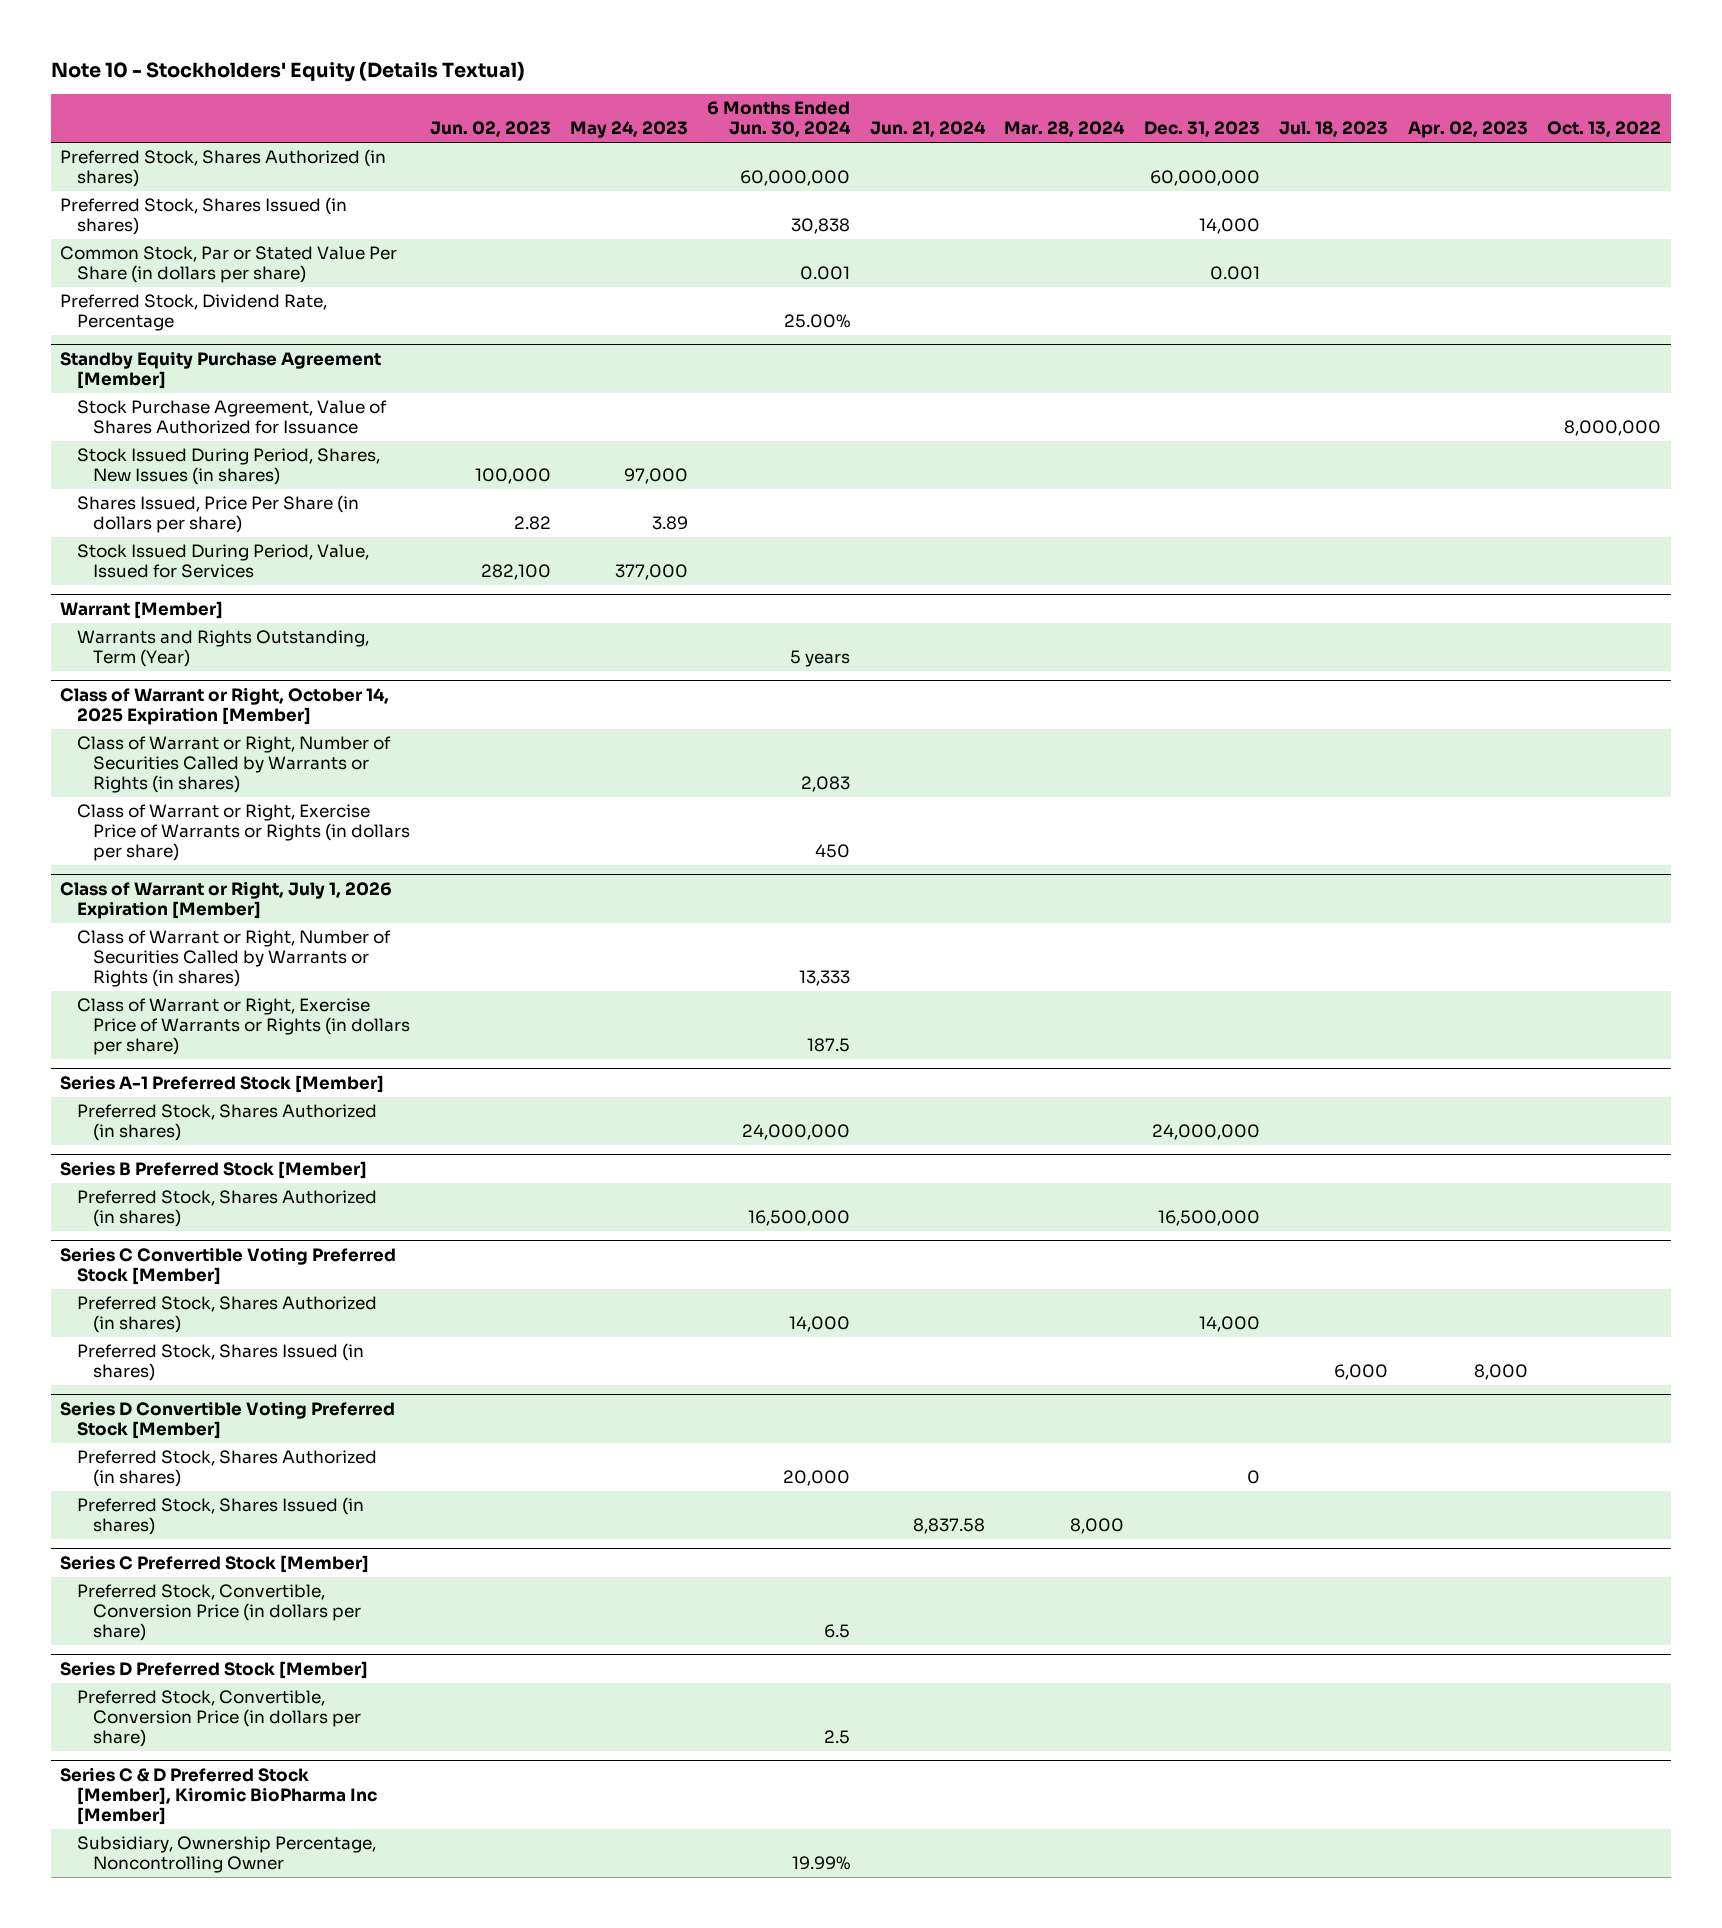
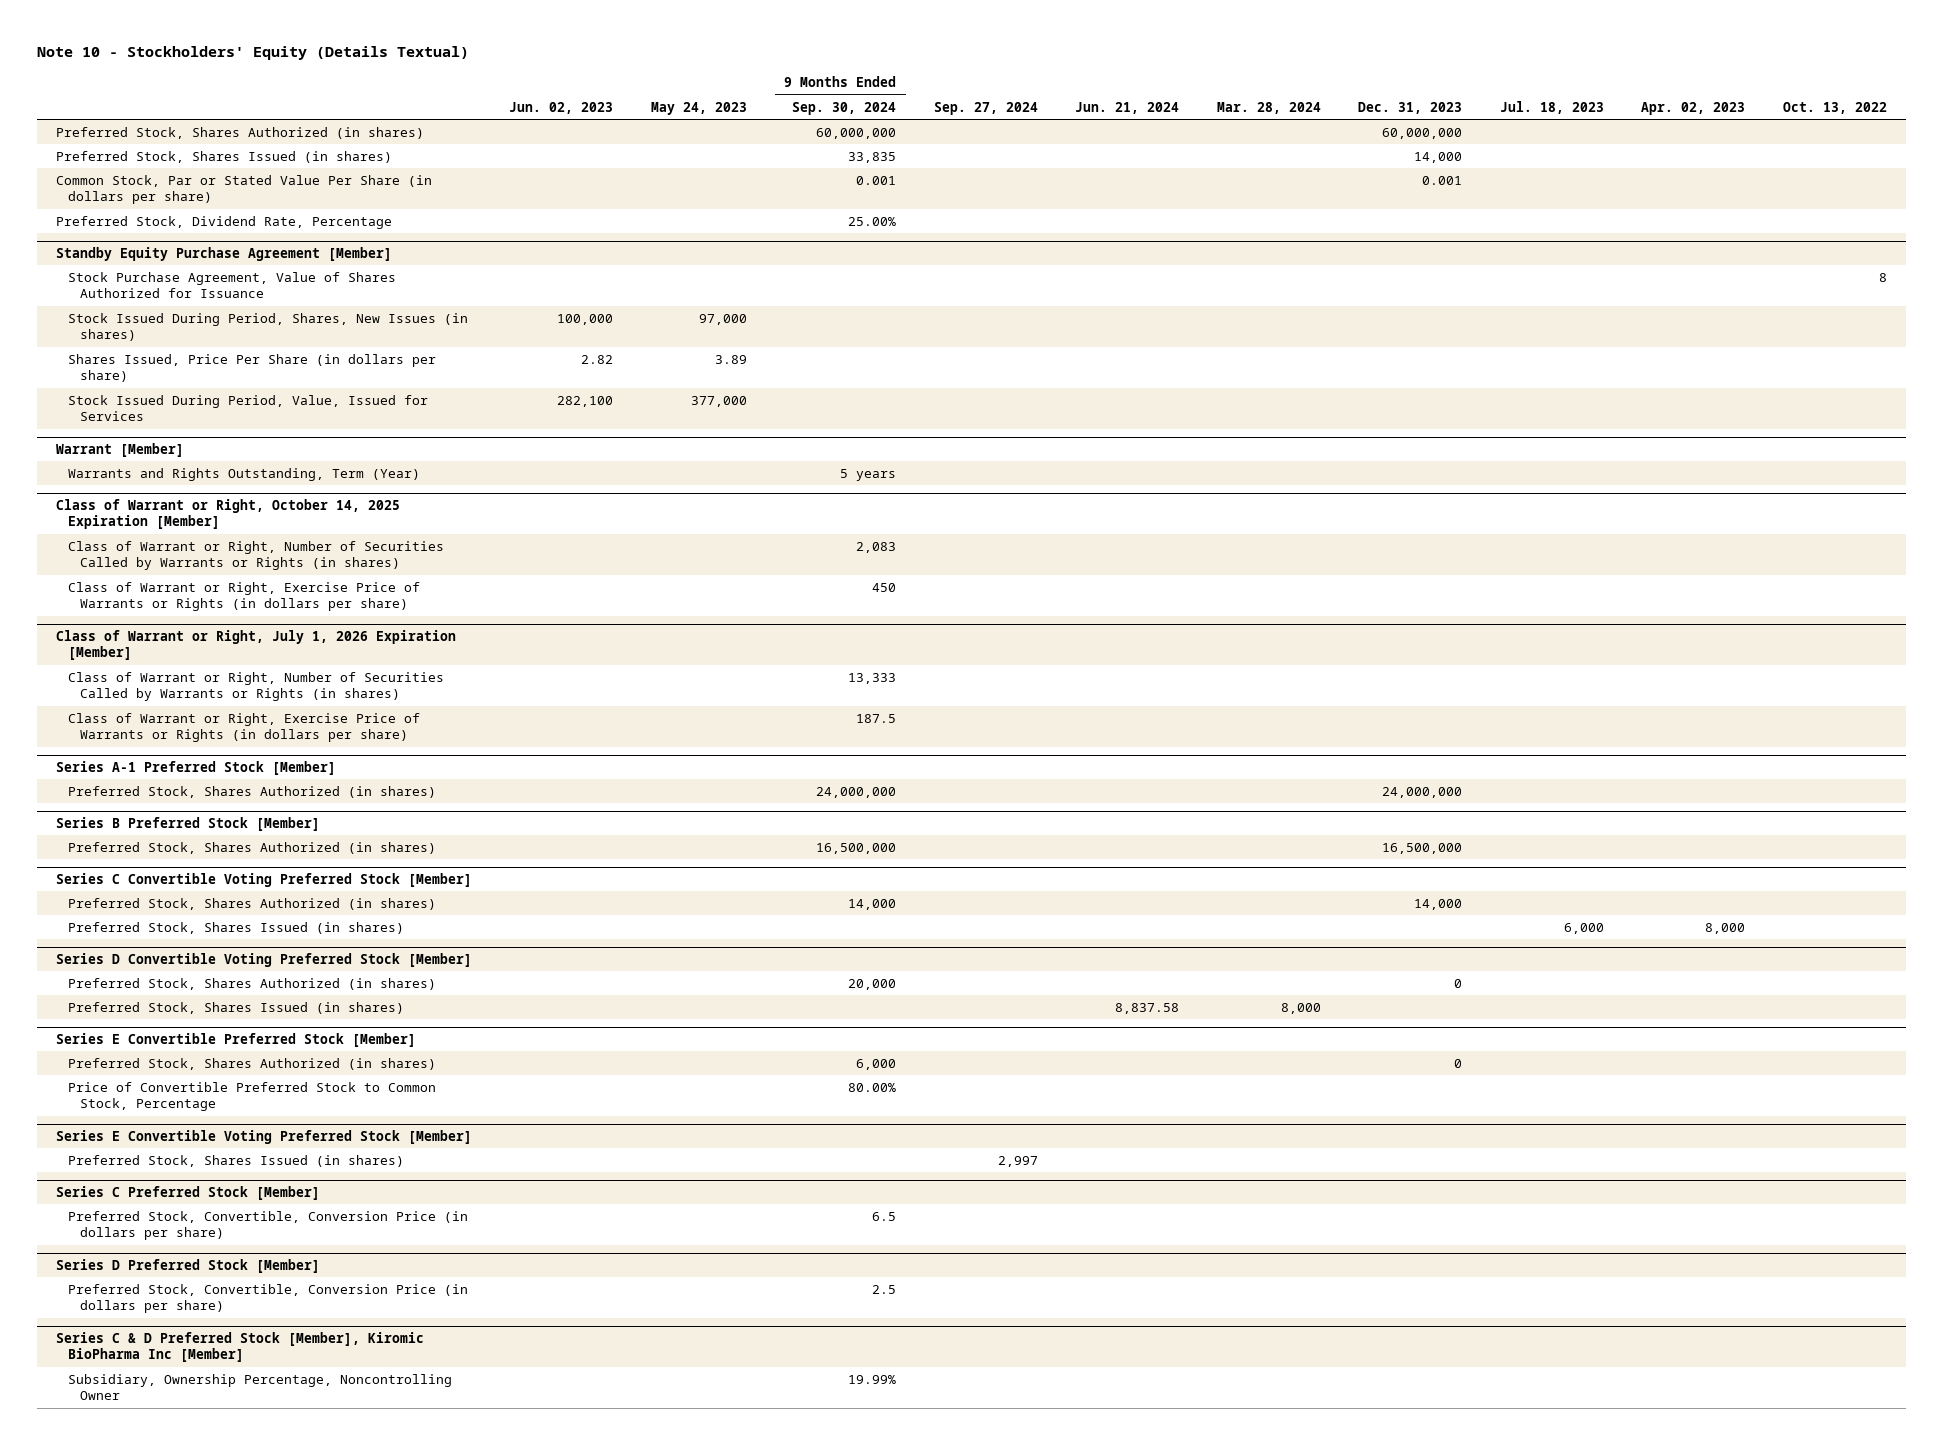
- | Jun. 02, 2023 | May 24, 2023 | 6 Months Ended Jun. 30, 2024 | Jun. 21, 2024 | Mar. 28, 2024 | Dec. 31, 2023 | Jul. 18, 2023 | Apr. 02, 2023 | Oct. 13, 2022
+ | Jun. 02, 2023 | May 24, 2023 | 9 Months Ended Sep. 30, 2024 | Sep. 27, 2024 | Jun. 21, 2024 | Mar. 28, 2024 | Dec. 31, 2023 | Jul. 18, 2023 | Apr. 02, 2023 | Oct. 13, 2022
@ Standby Equity Purchase Agreement [Member]
- Stock Purchase Agreement, Value of Shares Authorized for Issuance | | | | | | | | | 8,000,000
+ Stock Purchase Agreement, Value of Shares Authorized for Issuance | | | | | | | | | | 8
+ Series E Convertible Preferred Stock [Member]
+ Preferred Stock, Shares Authorized (in shares) | | | 6,000 | | | | 0 | | |
+ Price of Convertible Preferred Stock to Common Stock, Percentage | | | 80.00% | | | | | | |
+ Series E Convertible Voting Preferred Stock [Member]
+ Preferred Stock, Shares Issued (in shares) | | | | 2,997 | | | | | |

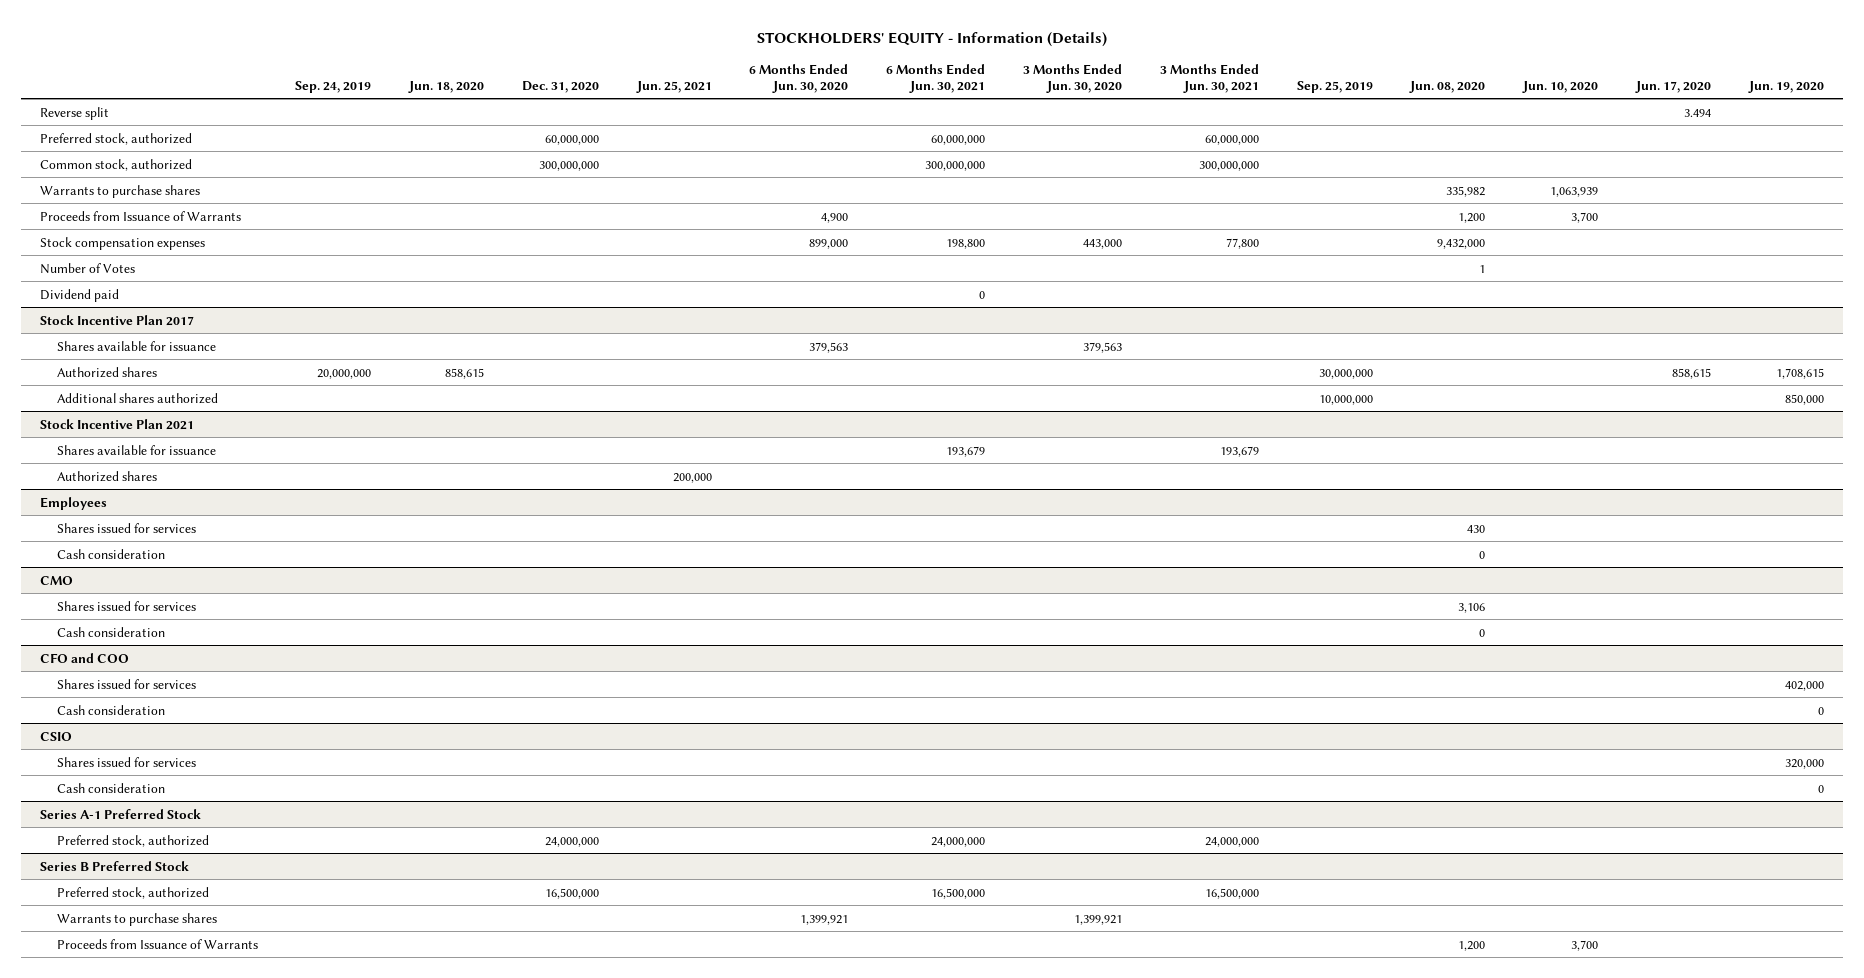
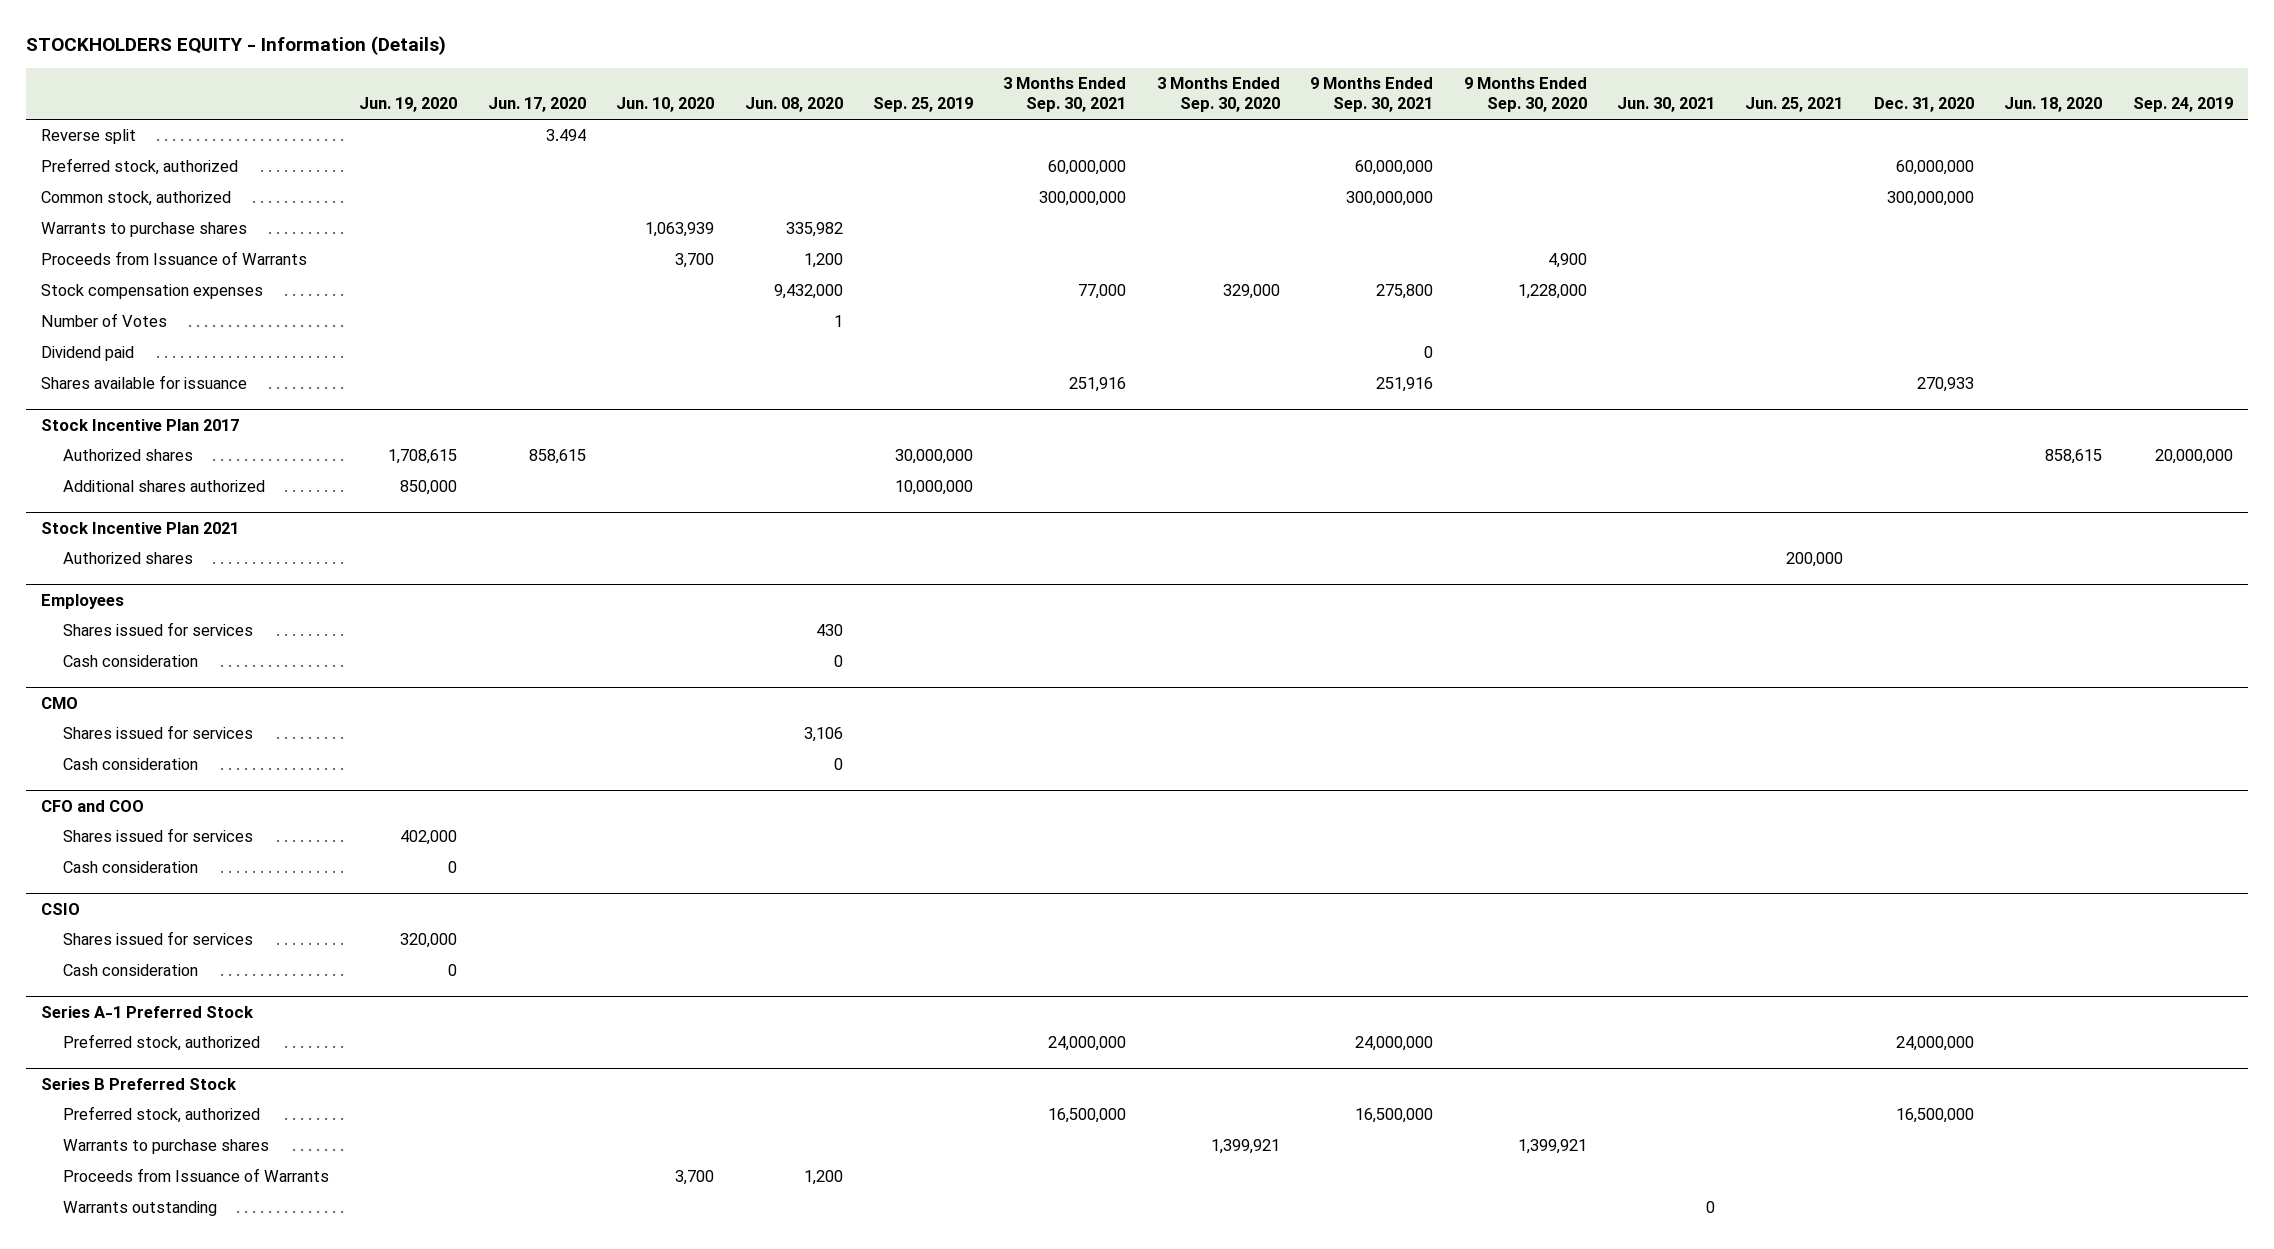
- STOCKHOLDERS' EQUITY - Information (Details)
+ STOCKHOLDERS EQUITY - Information (Details)
- | Sep. 24, 2019 | Jun. 18, 2020 | Dec. 31, 2020 | Jun. 25, 2021 | 6 Months Ended Jun. 30, 2020 | 6 Months Ended Jun. 30, 2021 | 3 Months Ended Jun. 30, 2020 | 3 Months Ended Jun. 30, 2021 | Sep. 25, 2019 | Jun. 08, 2020 | Jun. 10, 2020 | Jun. 17, 2020 | Jun. 19, 2020
+ | Jun. 19, 2020 | Jun. 17, 2020 | Jun. 10, 2020 | Jun. 08, 2020 | Sep. 25, 2019 | 3 Months Ended Sep. 30, 2021 | 3 Months Ended Sep. 30, 2020 | 9 Months Ended Sep. 30, 2021 | 9 Months Ended Sep. 30, 2020 | Jun. 30, 2021 | Jun. 25, 2021 | Dec. 31, 2020 | Jun. 18, 2020 | Sep. 24, 2019
+ Shares available for issuance | | | | | | 251,916 | | 251,916 | | | | 270,933 | |
@ Stock Incentive Plan 2017
- Shares available for issuance | | | | | 379,563 | | 379,563 | | | | | |
@ Stock Incentive Plan 2021
- Shares available for issuance | | | | | | 193,679 | | 193,679 | | | | |
@ Series B Preferred Stock
+ Warrants outstanding | | | | | | | | | | 0 | | | |

